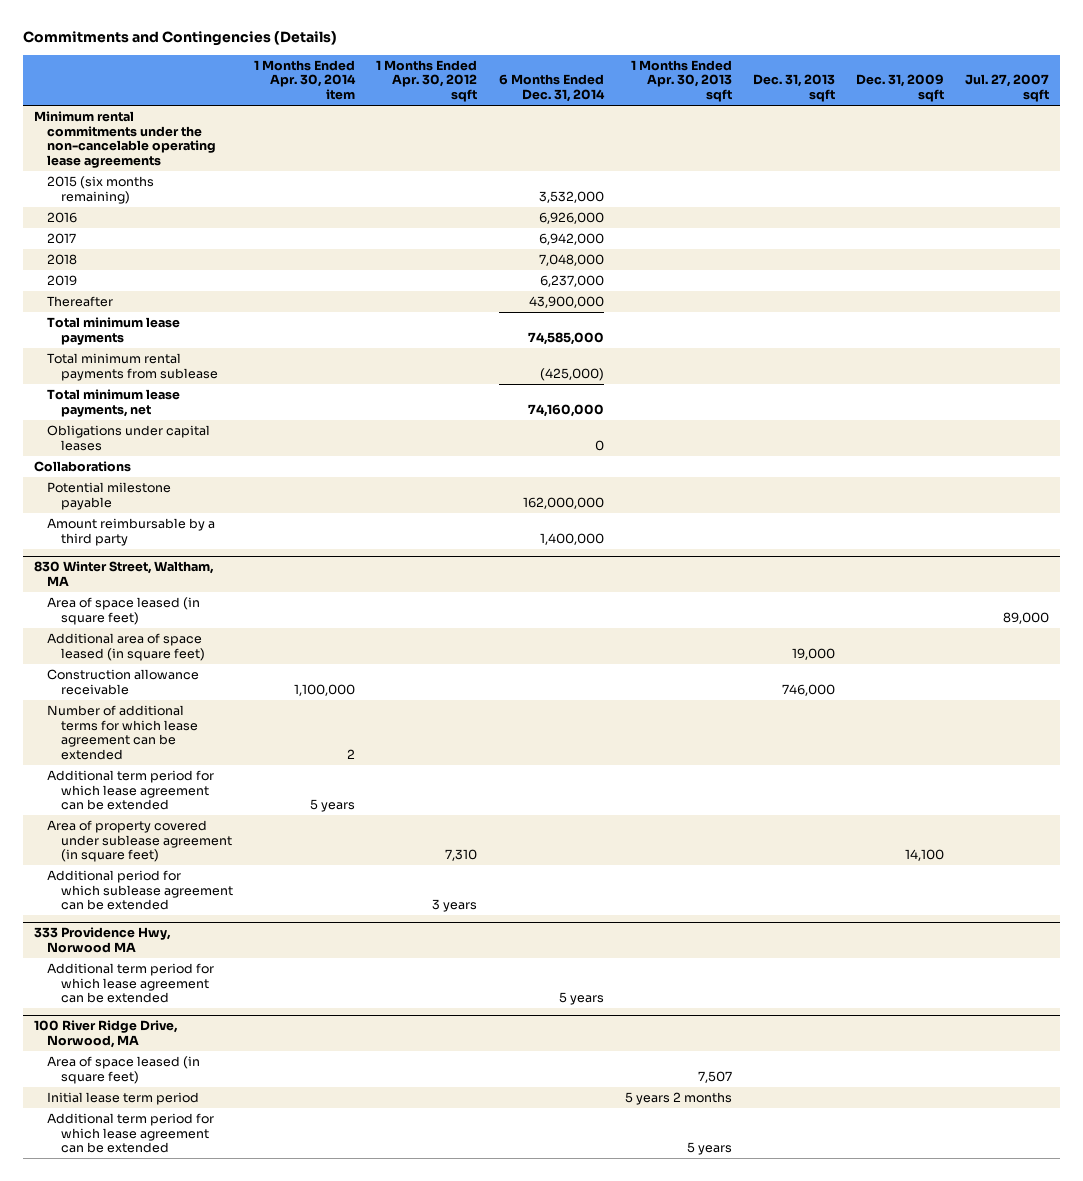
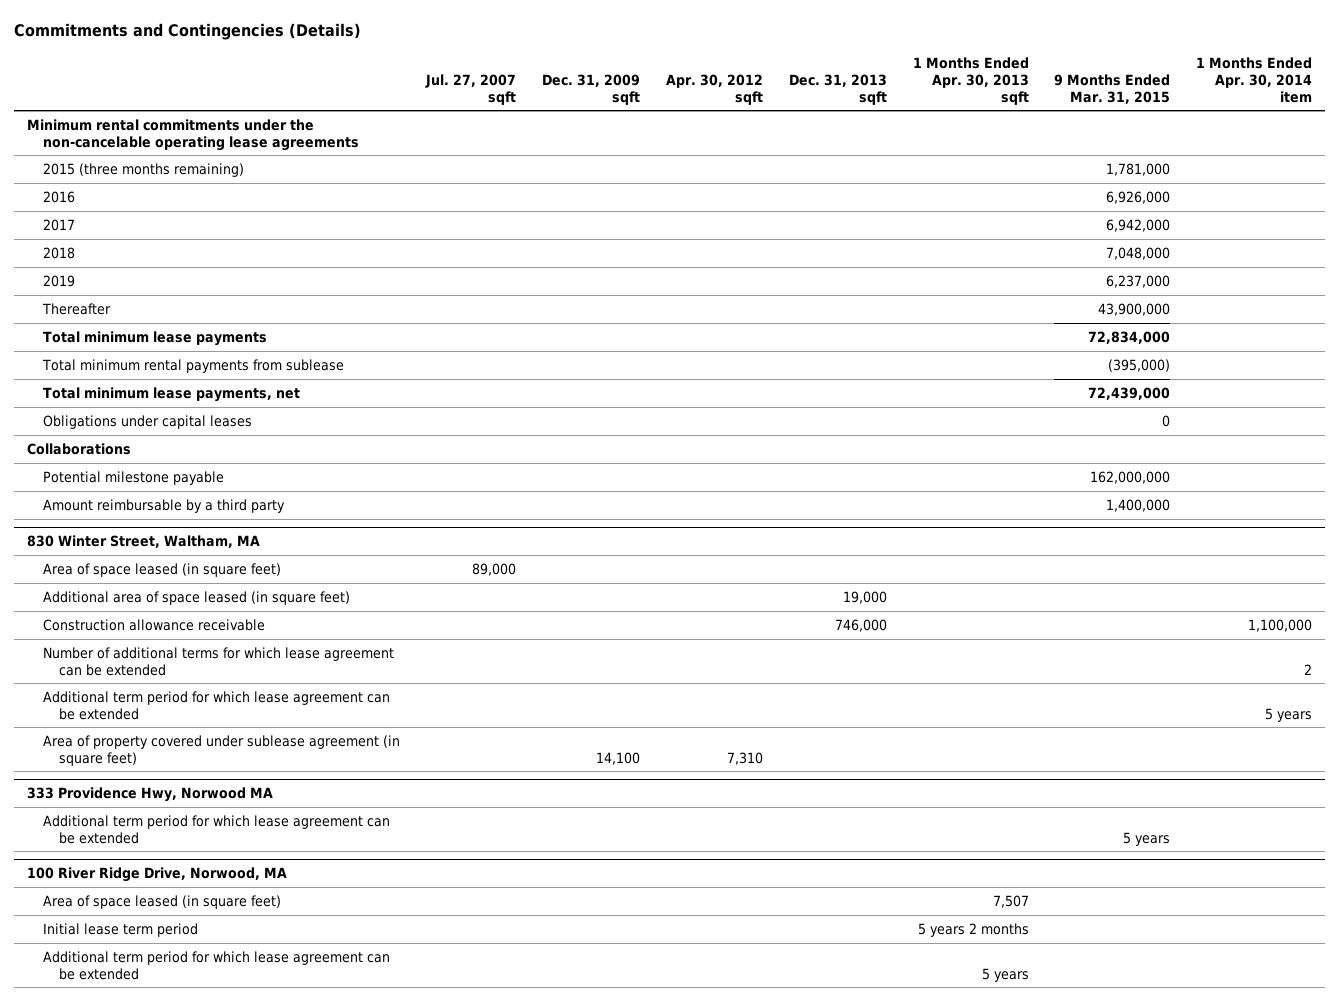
- | 1 Months Ended Apr. 30, 2014 item | 1 Months Ended Apr. 30, 2012 sqft | 6 Months Ended Dec. 31, 2014 | 1 Months Ended Apr. 30, 2013 sqft | Dec. 31, 2013 sqft | Dec. 31, 2009 sqft | Jul. 27, 2007 sqft
+ | Jul. 27, 2007 sqft | Dec. 31, 2009 sqft | Apr. 30, 2012 sqft | Dec. 31, 2013 sqft | 1 Months Ended Apr. 30, 2013 sqft | 9 Months Ended Mar. 31, 2015 | 1 Months Ended Apr. 30, 2014 item
- 2015 (six months remaining) | | | 3,532,000 | | | |
+ 2015 (three months remaining) | | | | | | 1,781,000 |
@ 830 Winter Street, Waltham, MA
- Additional period for which sublease agreement can be extended | | 3 years | | | | |

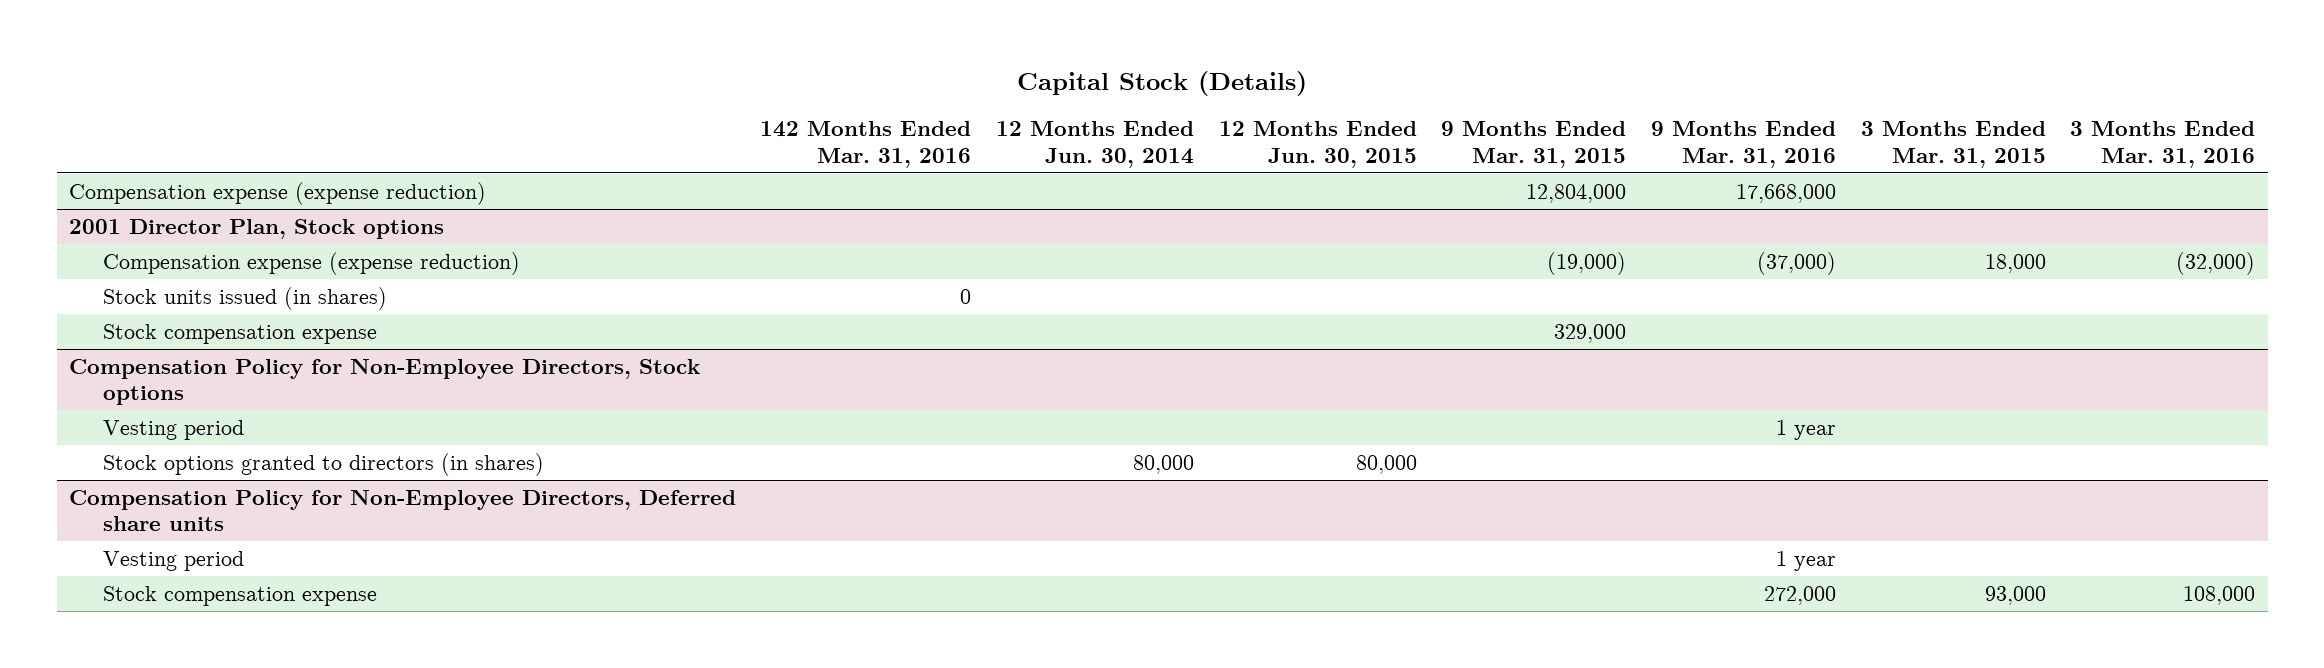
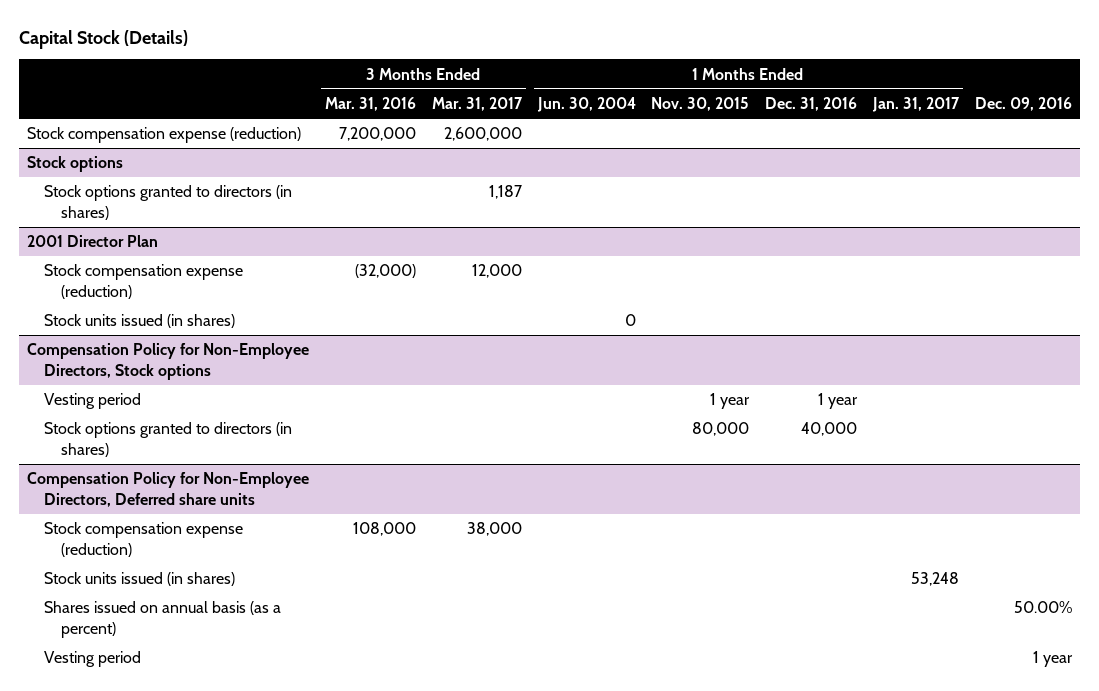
- | 142 Months Ended Mar. 31, 2016 | 12 Months Ended Jun. 30, 2014 | 12 Months Ended Jun. 30, 2015 | 9 Months Ended Mar. 31, 2015 | 9 Months Ended Mar. 31, 2016 | 3 Months Ended Mar. 31, 2015 | 3 Months Ended Mar. 31, 2016
+ | 3 Months Ended Mar. 31, 2016 | 3 Months Ended Mar. 31, 2017 | 1 Months Ended Jun. 30, 2004 | 1 Months Ended Nov. 30, 2015 | 1 Months Ended Dec. 31, 2016 | 1 Months Ended Jan. 31, 2017 | Dec. 09, 2016
- Compensation expense (expense reduction) | | | | 12,804,000 | 17,668,000 | |
- 2001 Director Plan, Stock options
- Compensation expense (expense reduction) | | | | (19,000) | (37,000) | 18,000 | (32,000)
+ Stock compensation expense (reduction) | 7,200,000 | 2,600,000 | | | | |
+ Stock options
+ Stock options granted to directors (in shares) | | 1,187 | | | | |
+ 2001 Director Plan
+ Stock compensation expense (reduction) | (32,000) | 12,000 | | | | |
- Stock compensation expense | | | | 329,000 | | |
@ Compensation Policy for Non-Employee Directors, Deferred share units
+ Stock compensation expense (reduction) | 108,000 | 38,000 | | | | |
+ Stock units issued (in shares) | | | | | | 53,248 |
+ Shares issued on annual basis (as a percent) | | | | | | | 50.00%
- Stock compensation expense | | | | | 272,000 | 93,000 | 108,000

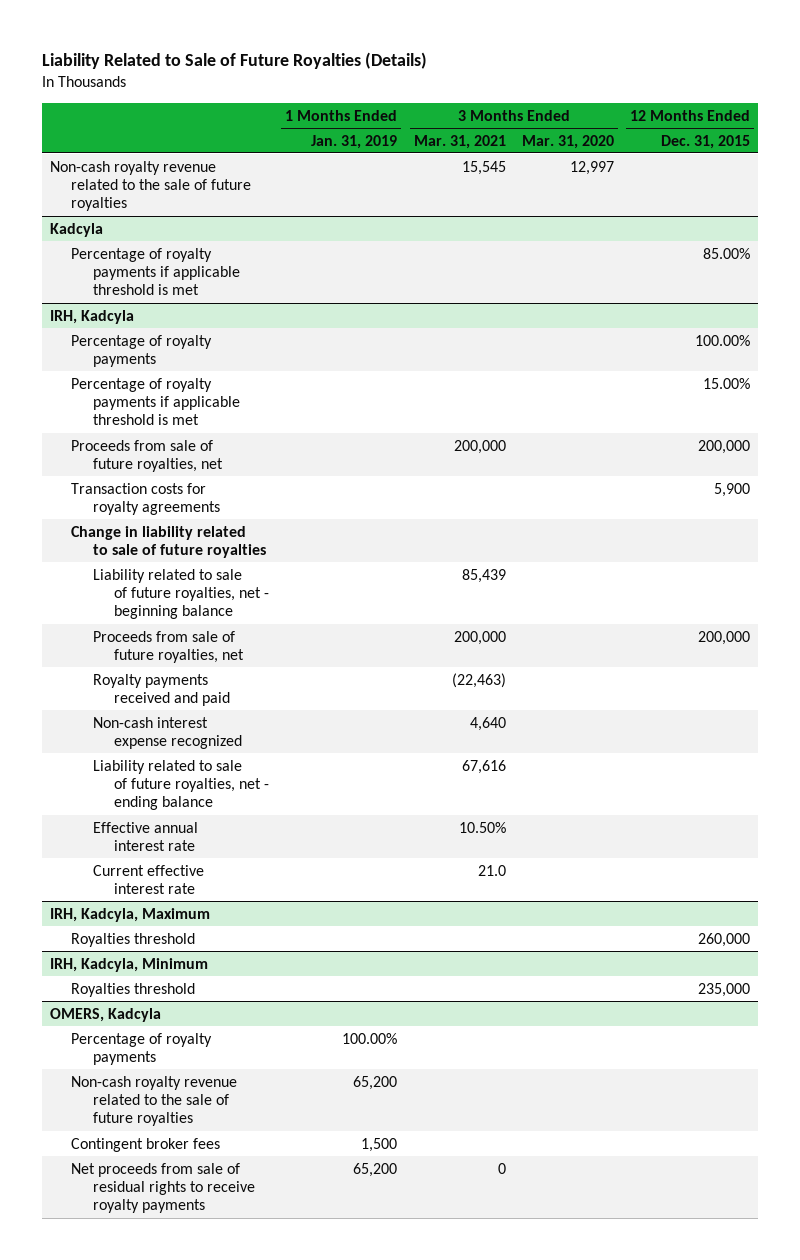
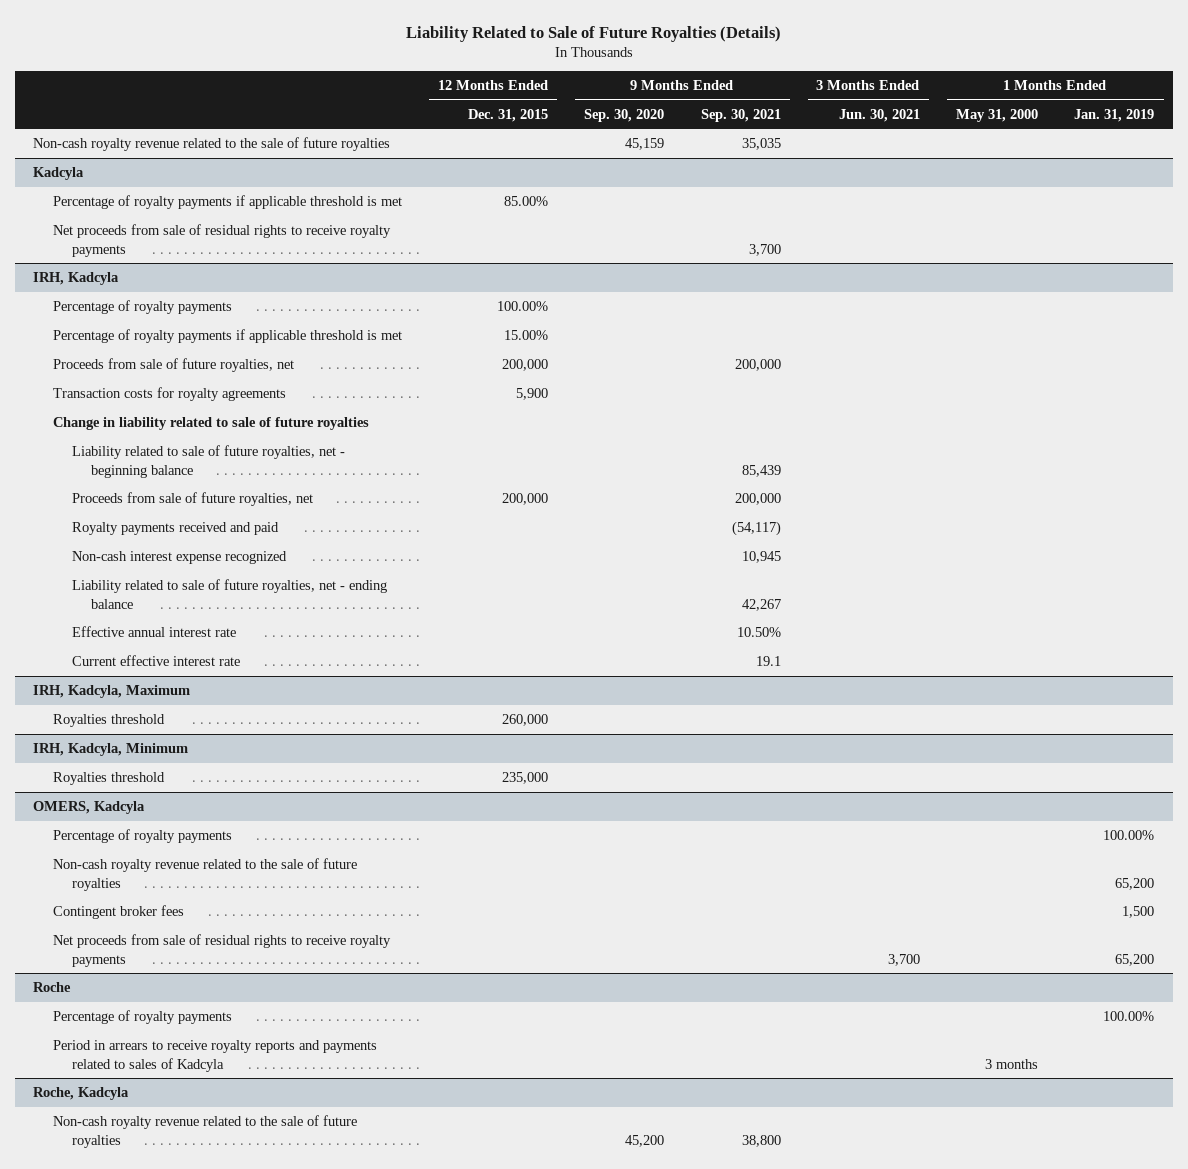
- | 1 Months Ended Jan. 31, 2019 | 3 Months Ended Mar. 31, 2021 | 3 Months Ended Mar. 31, 2020 | 12 Months Ended Dec. 31, 2015
+ | 12 Months Ended Dec. 31, 2015 | 9 Months Ended Sep. 30, 2020 | 9 Months Ended Sep. 30, 2021 | 3 Months Ended Jun. 30, 2021 | 1 Months Ended May 31, 2000 | 1 Months Ended Jan. 31, 2019
@ Kadcyla
+ Net proceeds from sale of residual rights to receive royalty payments | | | 3,700 | | |
+ Roche
+ Percentage of royalty payments | | | | | | 100.00%
+ Period in arrears to receive royalty reports and payments related to sales of Kadcyla | | | | | 3 months |
+ Roche, Kadcyla
+ Non-cash royalty revenue related to the sale of future royalties | | 45,200 | 38,800 | | |

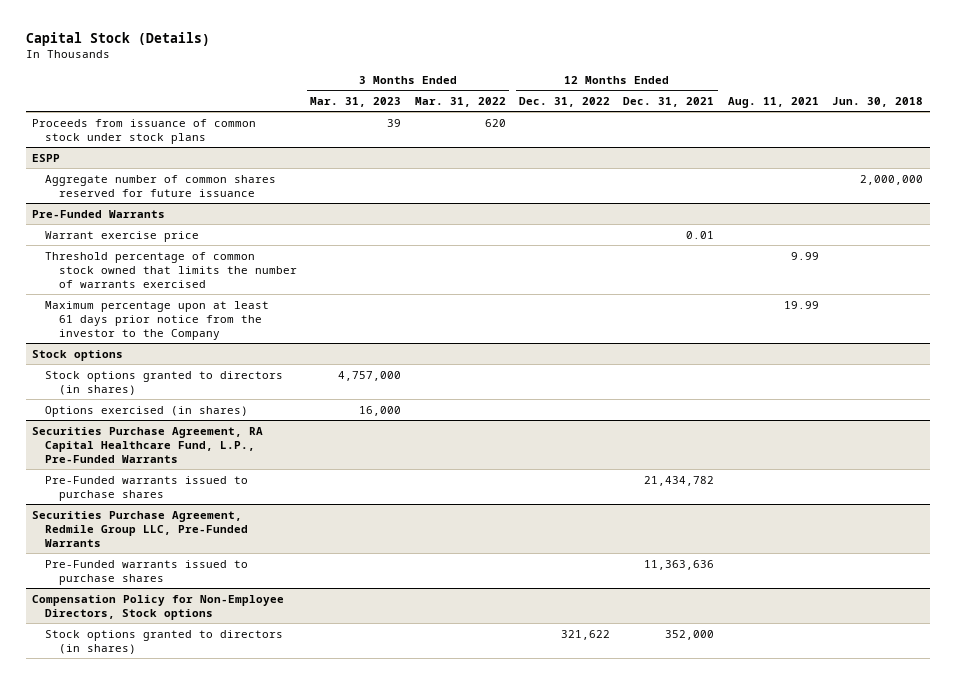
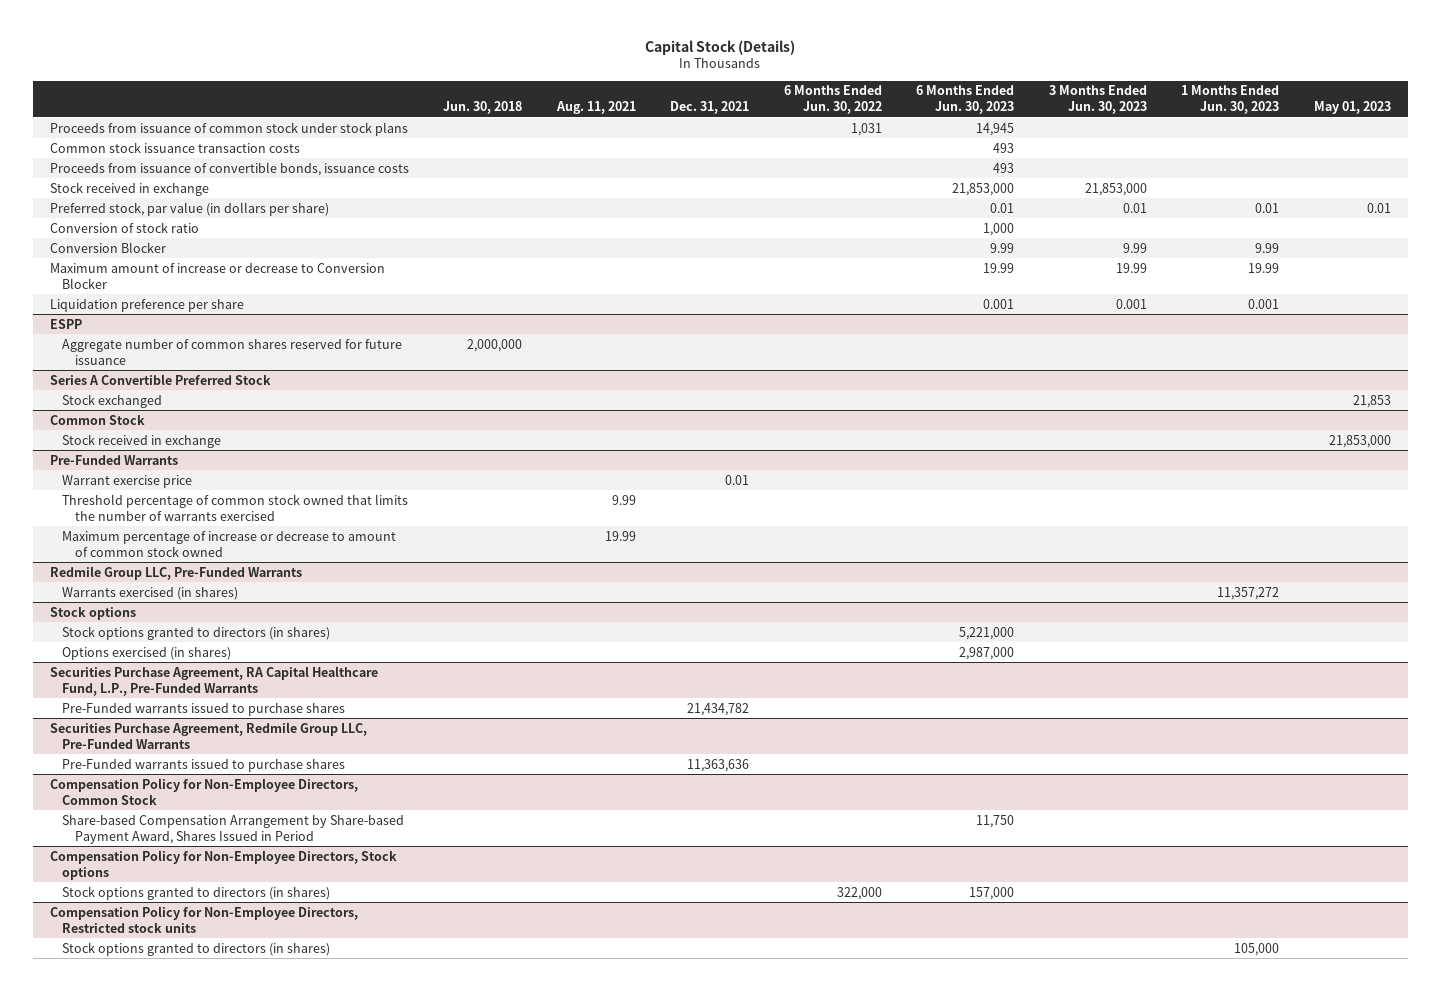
- | 3 Months Ended Mar. 31, 2023 | 3 Months Ended Mar. 31, 2022 | 12 Months Ended Dec. 31, 2022 | 12 Months Ended Dec. 31, 2021 | Aug. 11, 2021 | Jun. 30, 2018
+ | Jun. 30, 2018 | Aug. 11, 2021 | Dec. 31, 2021 | 6 Months Ended Jun. 30, 2022 | 6 Months Ended Jun. 30, 2023 | 3 Months Ended Jun. 30, 2023 | 1 Months Ended Jun. 30, 2023 | May 01, 2023
+ Common stock issuance transaction costs | | | | | 493 | | |
+ Proceeds from issuance of convertible bonds, issuance costs | | | | | 493 | | |
+ Stock received in exchange | | | | | 21,853,000 | 21,853,000 | |
+ Preferred stock, par value (in dollars per share) | | | | | 0.01 | 0.01 | 0.01 | 0.01
+ Conversion of stock ratio | | | | | 1,000 | | |
+ Conversion Blocker | | | | | 9.99 | 9.99 | 9.99 |
+ Maximum amount of increase or decrease to Conversion Blocker | | | | | 19.99 | 19.99 | 19.99 |
+ Liquidation preference per share | | | | | 0.001 | 0.001 | 0.001 |
+ Series A Convertible Preferred Stock
+ Stock exchanged | | | | | | | | 21,853
+ Common Stock
+ Stock received in exchange | | | | | | | | 21,853,000
@ Pre-Funded Warrants
- Maximum percentage upon at least 61 days prior notice from the investor to the Company | | | | | 19.99 |
+ Maximum percentage of increase or decrease to amount of common stock owned | | 19.99 | | | | | |
+ Redmile Group LLC, Pre-Funded Warrants
+ Warrants exercised (in shares) | | | | | | | 11,357,272 |
+ Compensation Policy for Non-Employee Directors, Common Stock
+ Share-based Compensation Arrangement by Share-based Payment Award, Shares Issued in Period | | | | | 11,750 | | |
+ Compensation Policy for Non-Employee Directors, Restricted stock units
+ Stock options granted to directors (in shares) | | | | | | | 105,000 |

